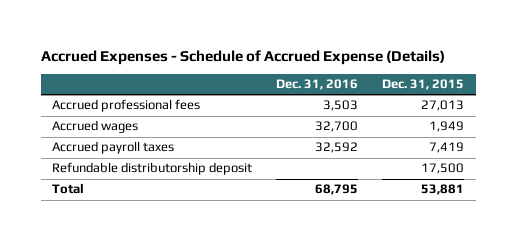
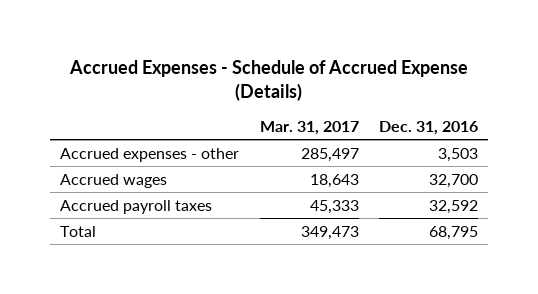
- | Dec. 31, 2016 | Dec. 31, 2015
+ | Mar. 31, 2017 | Dec. 31, 2016
- Accrued professional fees | 3,503 | 27,013
+ Accrued expenses - other | 285,497 | 3,503
- Refundable distributorship deposit | | 17,500

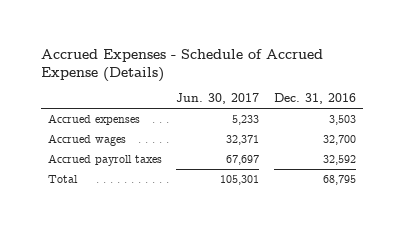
- | Mar. 31, 2017 | Dec. 31, 2016
+ | Jun. 30, 2017 | Dec. 31, 2016
- Accrued expenses - other | 285,497 | 3,503
+ Accrued expenses | 5,233 | 3,503

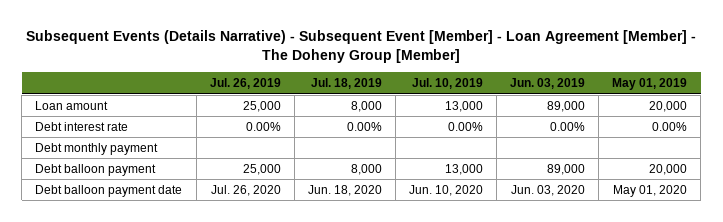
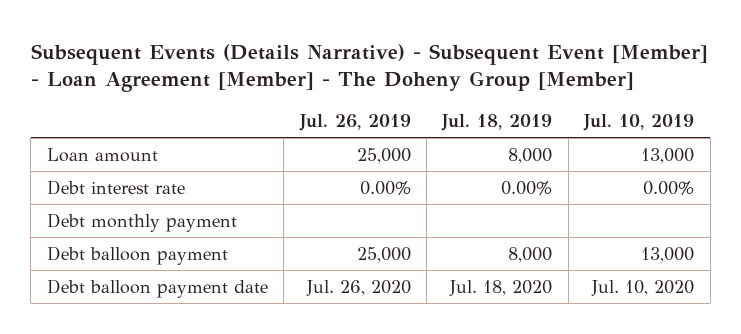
- | Jul. 26, 2019 | Jul. 18, 2019 | Jul. 10, 2019 | Jun. 03, 2019 | May 01, 2019
+ | Jul. 26, 2019 | Jul. 18, 2019 | Jul. 10, 2019
- Debt balloon payment date | Jul. 26, 2020 | Jun. 18, 2020 | Jun. 10, 2020 | Jun. 03, 2020 | May 01, 2020
+ Debt balloon payment date | Jul. 26, 2020 | Jul. 18, 2020 | Jul. 10, 2020

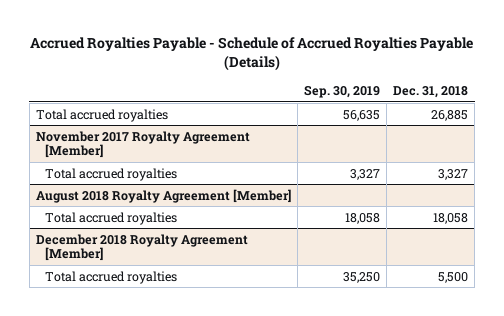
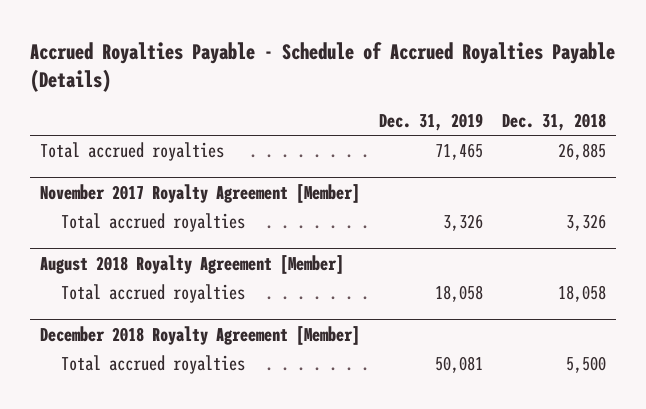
- | Sep. 30, 2019 | Dec. 31, 2018
+ | Dec. 31, 2019 | Dec. 31, 2018
@ November 2017 Royalty Agreement [Member]
- Total accrued royalties | 3,327 | 3,327
+ Total accrued royalties | 3,326 | 3,326

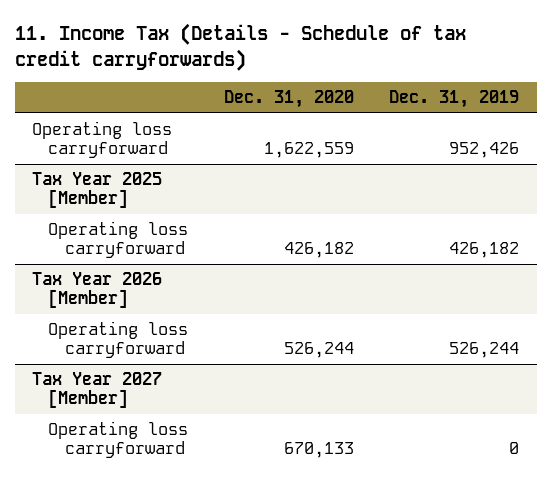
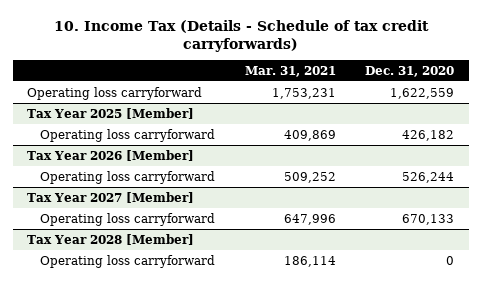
- 11. Income Tax (Details - Schedule of tax credit carryforwards)
+ 10. Income Tax (Details - Schedule of tax credit carryforwards)
- | Dec. 31, 2020 | Dec. 31, 2019
+ | Mar. 31, 2021 | Dec. 31, 2020
+ Tax Year 2028 [Member]
+ Operating loss carryforward | 186,114 | 0

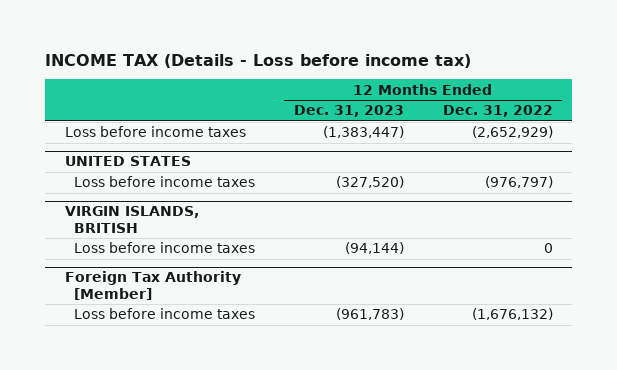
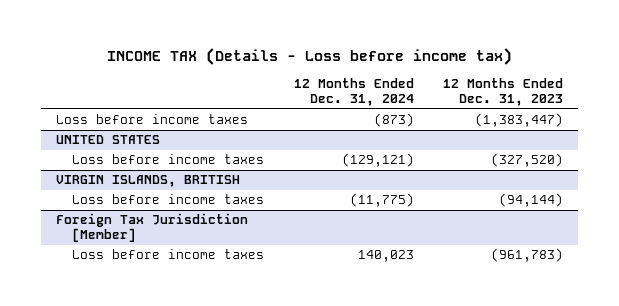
- | 12 Months Ended Dec. 31, 2023 | 12 Months Ended Dec. 31, 2022
+ | 12 Months Ended Dec. 31, 2024 | 12 Months Ended Dec. 31, 2023
- Foreign Tax Authority [Member]
+ Foreign Tax Jurisdiction [Member]

